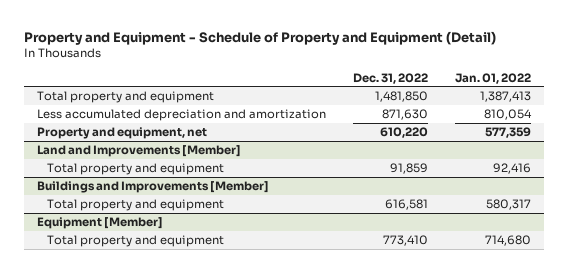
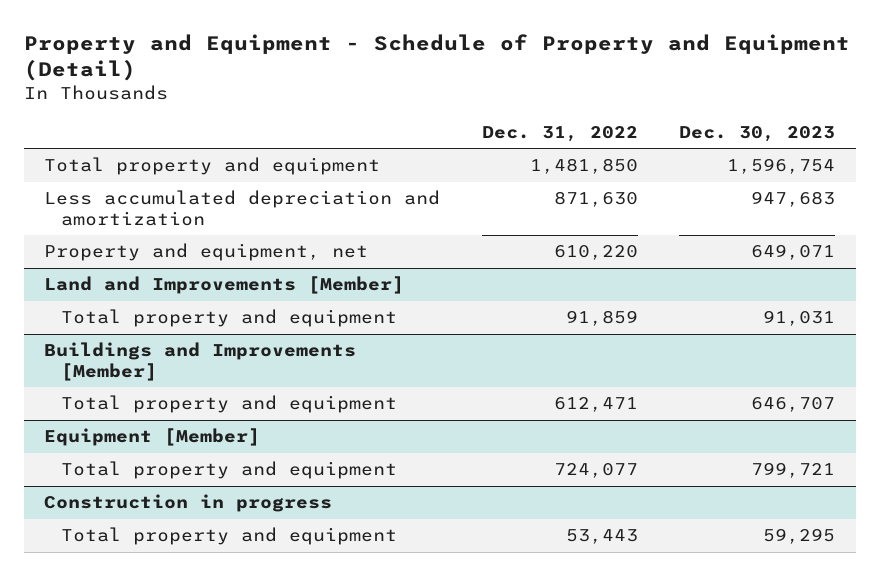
- | Dec. 31, 2022 | Jan. 01, 2022
+ | Dec. 31, 2022 | Dec. 30, 2023
@ Buildings and Improvements [Member]
- Total property and equipment | 616,581 | 580,317
+ Total property and equipment | 612,471 | 646,707
@ Equipment [Member]
- Total property and equipment | 773,410 | 714,680
+ Total property and equipment | 724,077 | 799,721
+ Construction in progress
+ Total property and equipment | 53,443 | 59,295

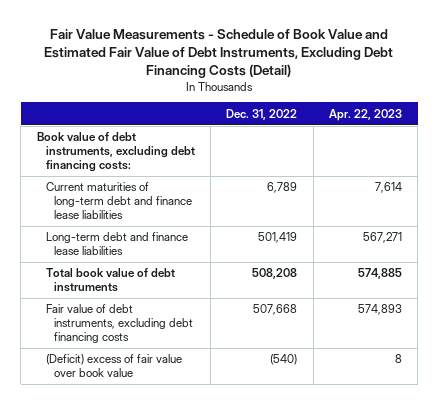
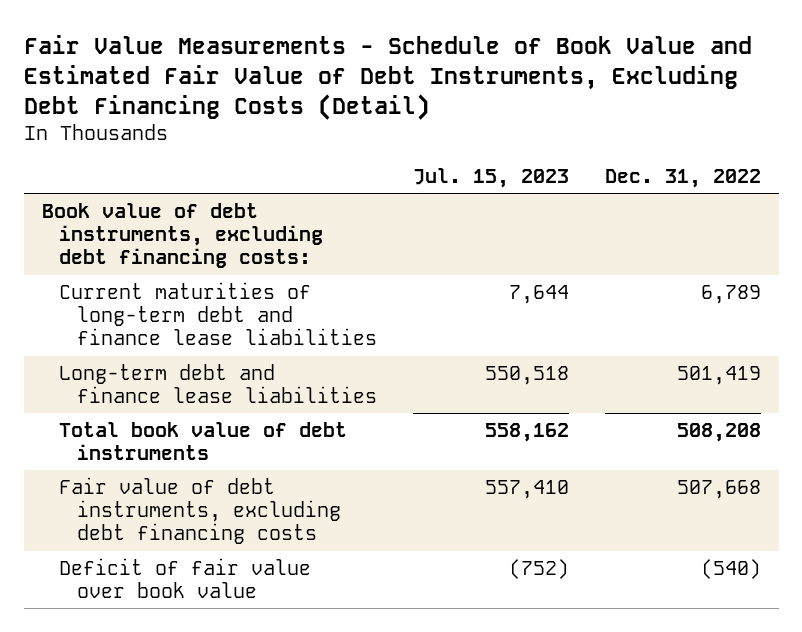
- | Dec. 31, 2022 | Apr. 22, 2023
+ | Jul. 15, 2023 | Dec. 31, 2022
- (Deficit) excess of fair value over book value | (540) | 8
+ Deficit of fair value over book value | (752) | (540)

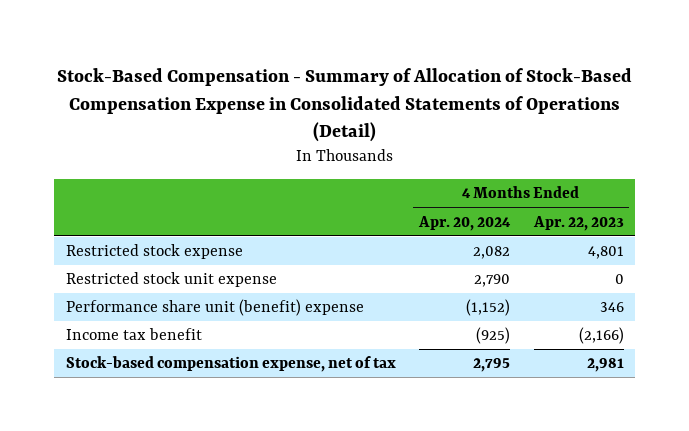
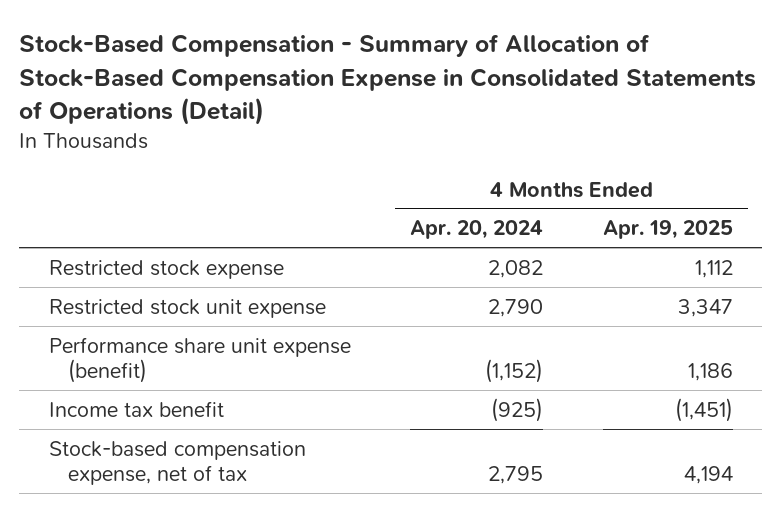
- | 4 Months Ended Apr. 20, 2024 | 4 Months Ended Apr. 22, 2023
+ | 4 Months Ended Apr. 20, 2024 | 4 Months Ended Apr. 19, 2025
- Performance share unit (benefit) expense | (1,152) | 346
+ Performance share unit expense (benefit) | (1,152) | 1,186

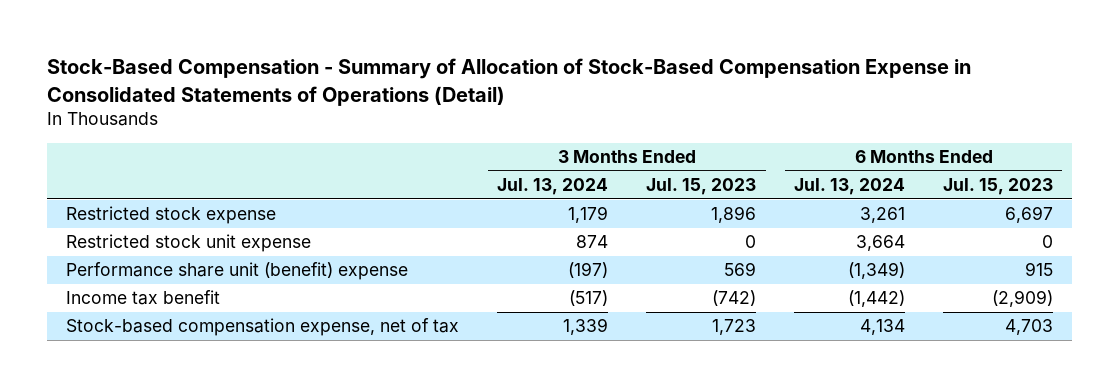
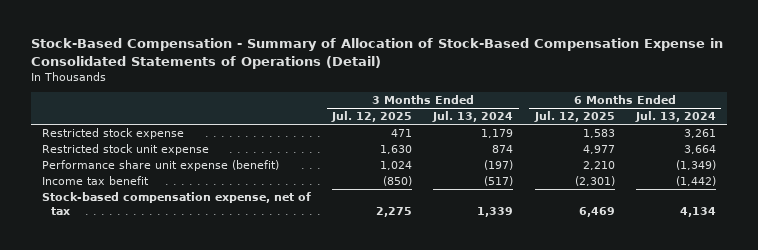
- | 3 Months Ended Jul. 13, 2024 | 3 Months Ended Jul. 15, 2023 | 6 Months Ended Jul. 13, 2024 | 6 Months Ended Jul. 15, 2023
+ | 3 Months Ended Jul. 12, 2025 | 3 Months Ended Jul. 13, 2024 | 6 Months Ended Jul. 12, 2025 | 6 Months Ended Jul. 13, 2024
- Performance share unit (benefit) expense | (197) | 569 | (1,349) | 915
+ Performance share unit expense (benefit) | 1,024 | (197) | 2,210 | (1,349)

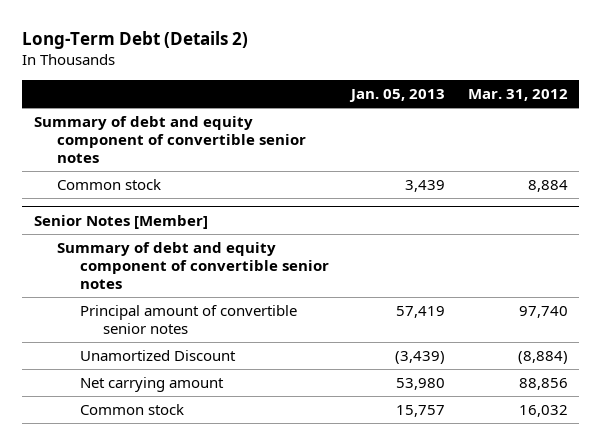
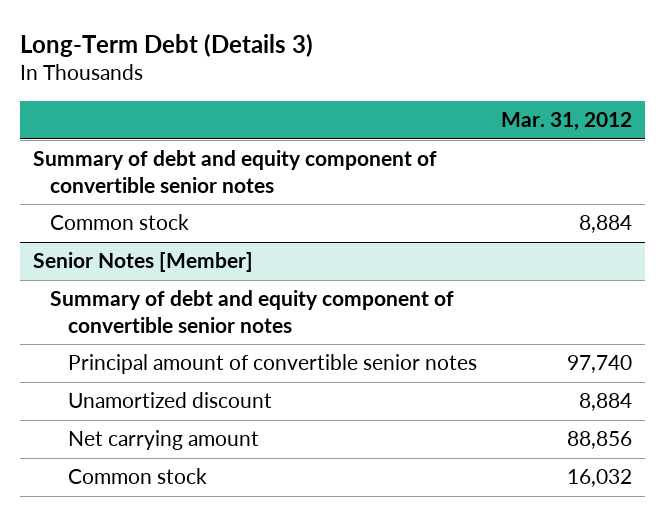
- Long-Term Debt (Details 2)
+ Long-Term Debt (Details 3)
- | Jan. 05, 2013 | Mar. 31, 2012
+ | Mar. 31, 2012
@ Senior Notes [Member]
- Unamortized Discount | (3,439) | (8,884)
+ Unamortized discount | 8,884

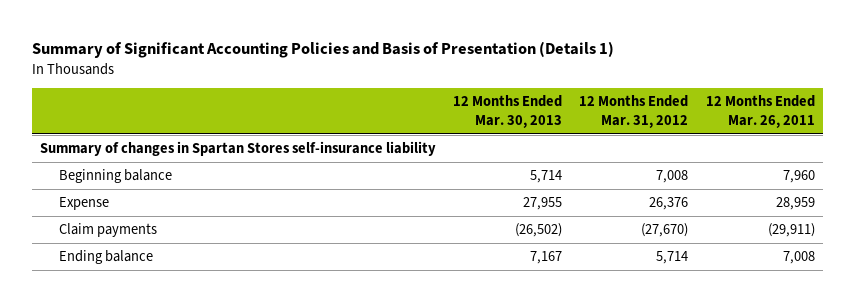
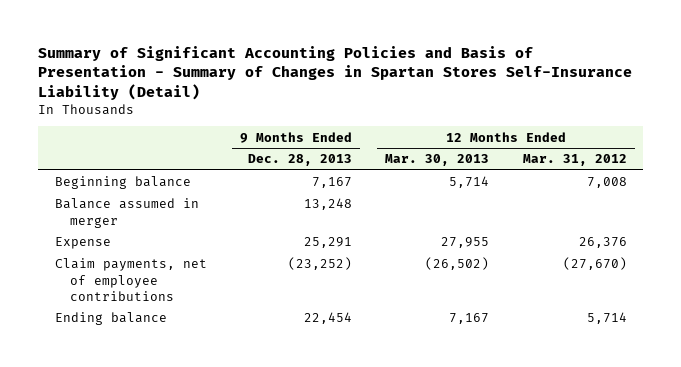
- Summary of Significant Accounting Policies and Basis of Presentation (Details 1)
+ Summary of Significant Accounting Policies and Basis of Presentation - Summary of Changes in Spartan Stores Self-Insurance Liability (Detail)
- | 12 Months Ended Mar. 30, 2013 | 12 Months Ended Mar. 31, 2012 | 12 Months Ended Mar. 26, 2011
+ | 9 Months Ended Dec. 28, 2013 | 12 Months Ended Mar. 30, 2013 | 12 Months Ended Mar. 31, 2012
- Summary of changes in Spartan Stores self-insurance liability
+ Balance assumed in merger | 13,248 | |
- Claim payments | (26,502) | (27,670) | (29,911)
+ Claim payments, net of employee contributions | (23,252) | (26,502) | (27,670)

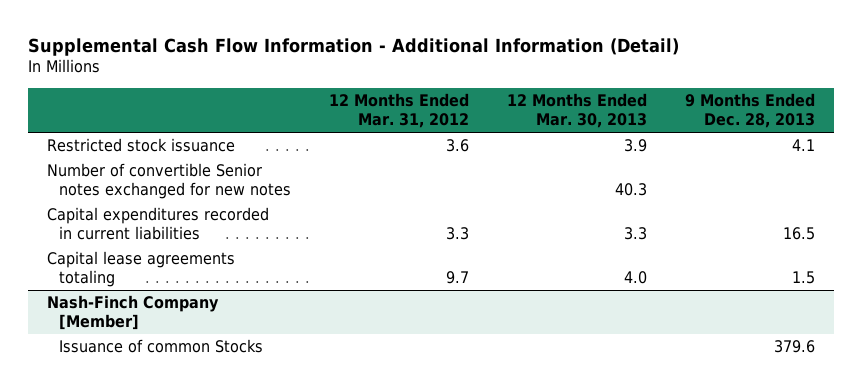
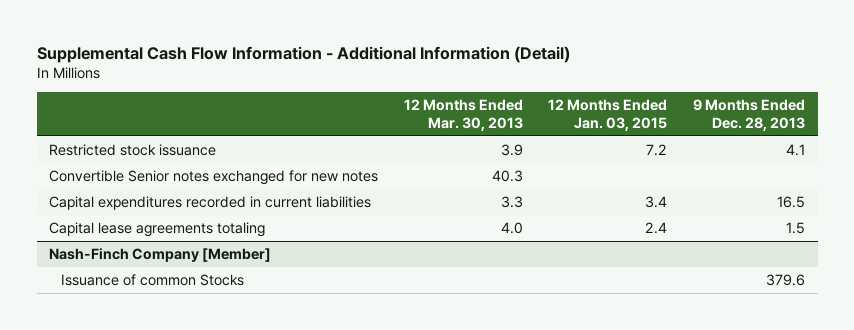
- | 12 Months Ended Mar. 31, 2012 | 12 Months Ended Mar. 30, 2013 | 9 Months Ended Dec. 28, 2013
+ | 12 Months Ended Mar. 30, 2013 | 12 Months Ended Jan. 03, 2015 | 9 Months Ended Dec. 28, 2013
- Number of convertible Senior notes exchanged for new notes | | 40.3 |
+ Convertible Senior notes exchanged for new notes | 40.3 | |

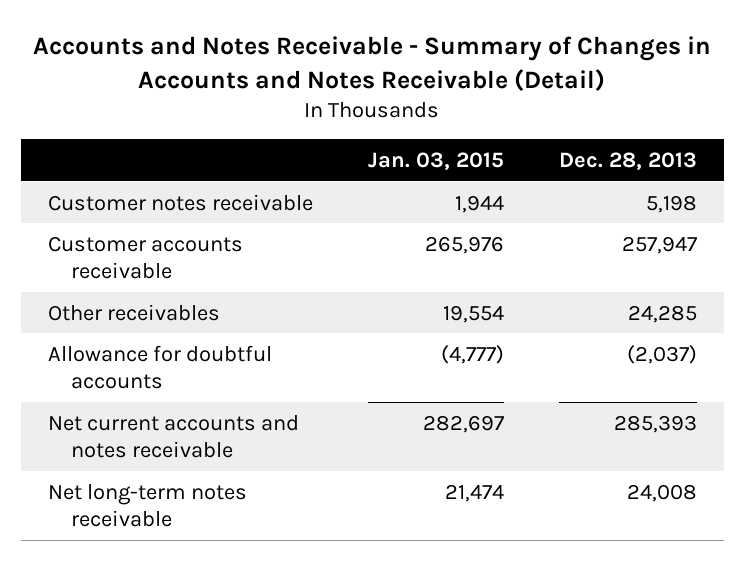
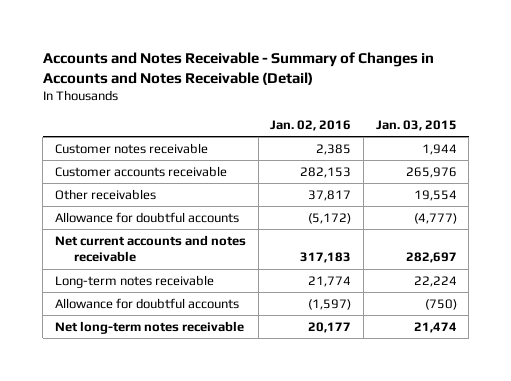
- | Jan. 03, 2015 | Dec. 28, 2013
+ | Jan. 02, 2016 | Jan. 03, 2015
+ Long-term notes receivable | 21,774 | 22,224
+ Allowance for doubtful accounts | (1,597) | (750)

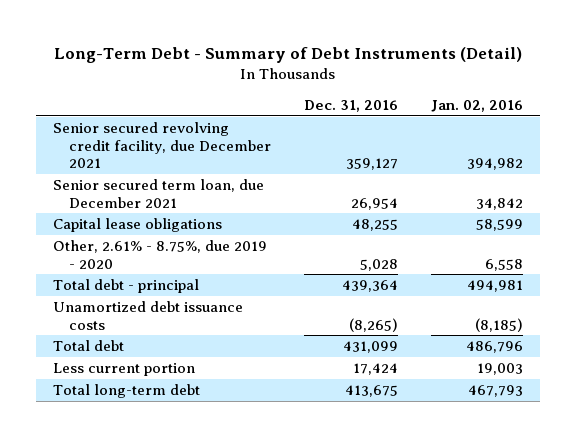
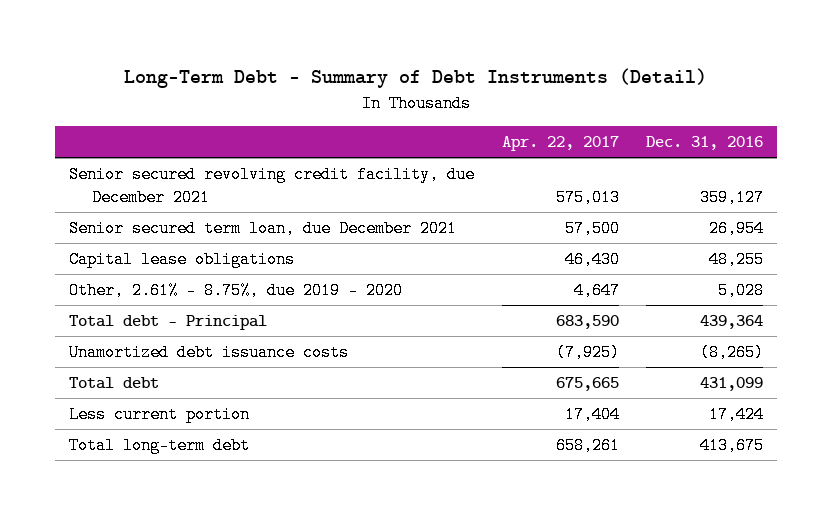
- | Dec. 31, 2016 | Jan. 02, 2016
+ | Apr. 22, 2017 | Dec. 31, 2016
- Total debt - principal | 439,364 | 494,981
+ Total debt - Principal | 683,590 | 439,364

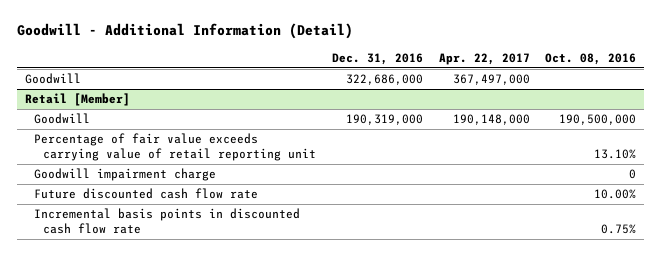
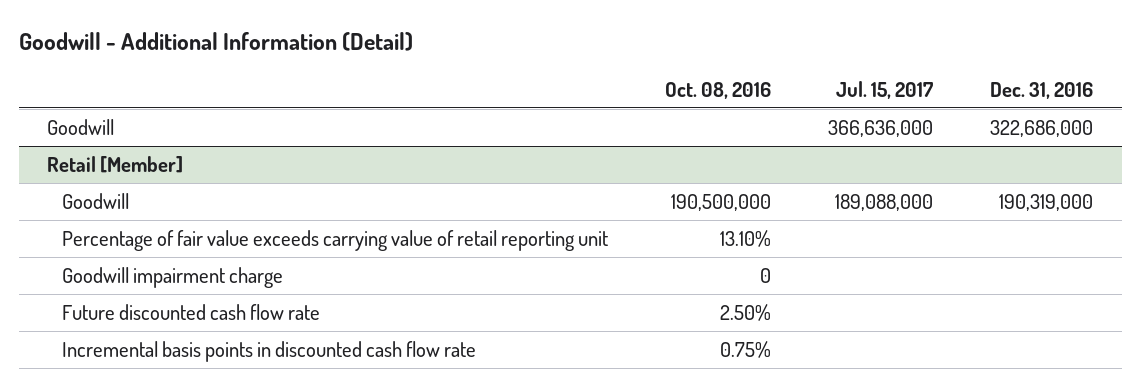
- | Dec. 31, 2016 | Apr. 22, 2017 | Oct. 08, 2016
+ | Oct. 08, 2016 | Jul. 15, 2017 | Dec. 31, 2016
@ Retail [Member]
- Future discounted cash flow rate | | | 10.00%
+ Future discounted cash flow rate | 2.50% | |

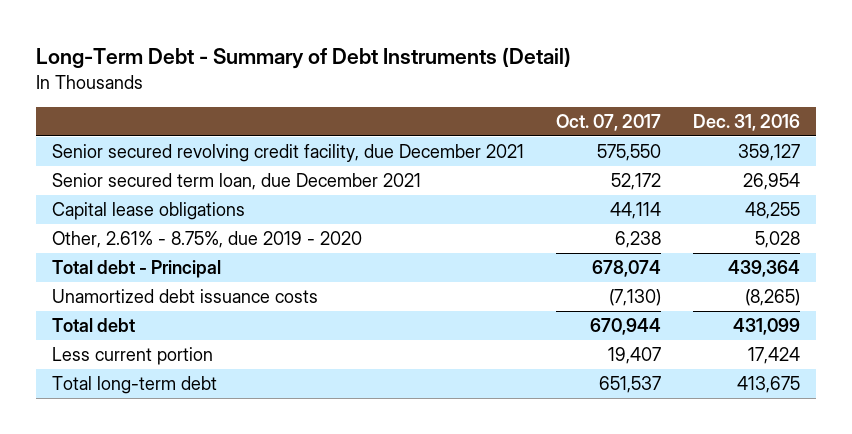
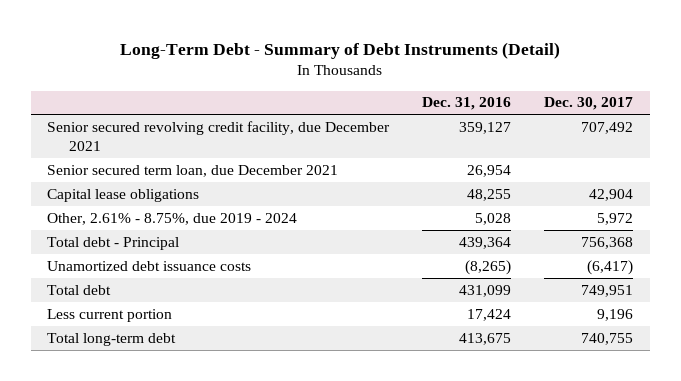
- | Oct. 07, 2017 | Dec. 31, 2016
+ | Dec. 31, 2016 | Dec. 30, 2017
- Other, 2.61% - 8.75%, due 2019 - 2020 | 6,238 | 5,028
+ Other, 2.61% - 8.75%, due 2019 - 2024 | 5,028 | 5,972

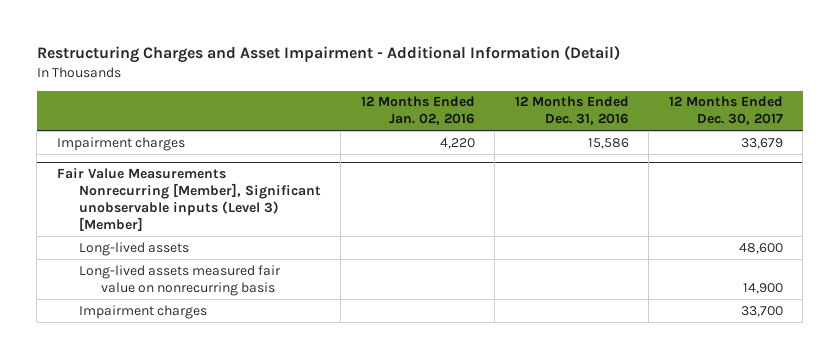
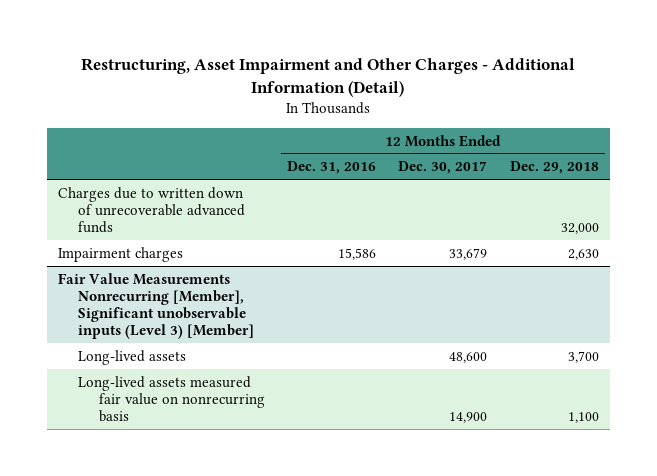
- Restructuring Charges and Asset Impairment - Additional Information (Detail)
+ Restructuring, Asset Impairment and Other Charges - Additional Information (Detail)
- | 12 Months Ended Jan. 02, 2016 | 12 Months Ended Dec. 31, 2016 | 12 Months Ended Dec. 30, 2017
+ | 12 Months Ended Dec. 31, 2016 | 12 Months Ended Dec. 30, 2017 | 12 Months Ended Dec. 29, 2018
+ Charges due to written down of unrecoverable advanced funds | | | 32,000
@ Fair Value Measurements Nonrecurring [Member], Significant unobservable inputs (Level 3) [Member]
- Impairment charges | | | 33,700

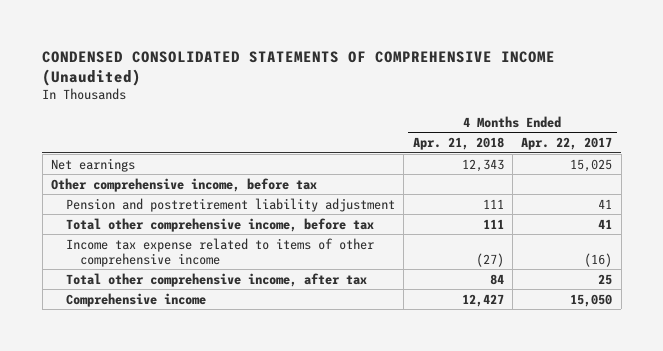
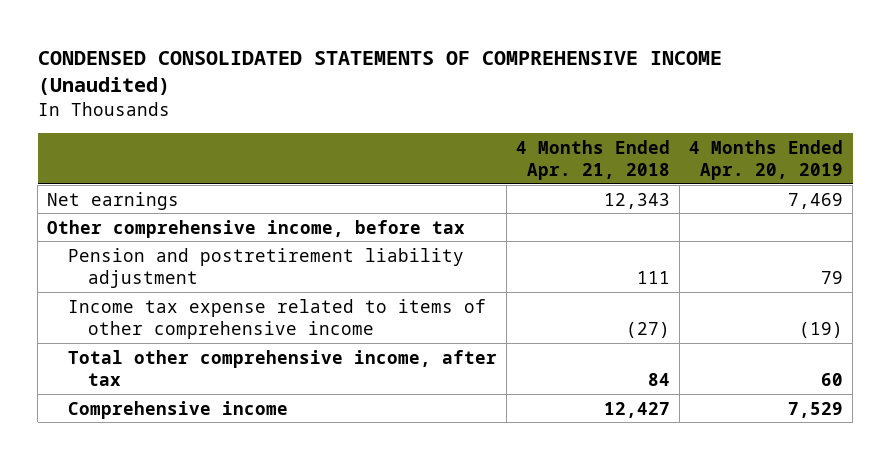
- | 4 Months Ended Apr. 21, 2018 | 4 Months Ended Apr. 22, 2017
+ | 4 Months Ended Apr. 21, 2018 | 4 Months Ended Apr. 20, 2019
- Total other comprehensive income, before tax | 111 | 41

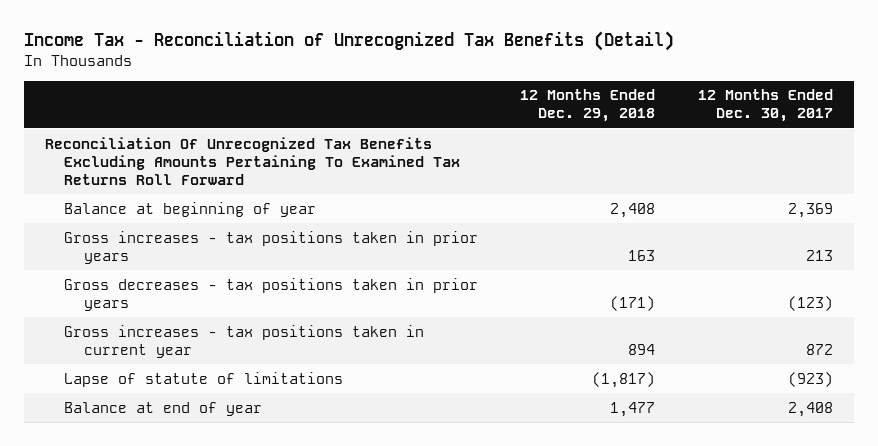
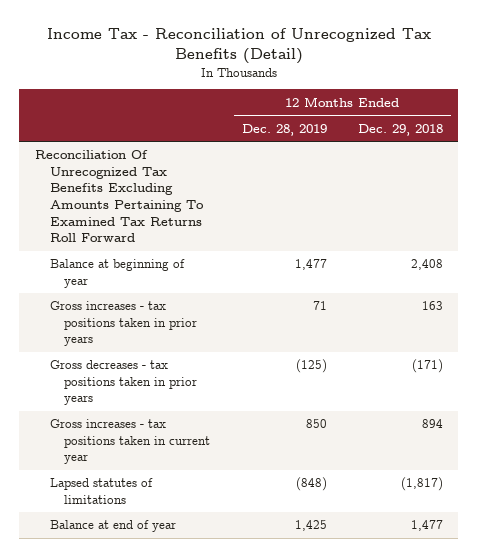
- | 12 Months Ended Dec. 29, 2018 | 12 Months Ended Dec. 30, 2017
+ | 12 Months Ended Dec. 28, 2019 | 12 Months Ended Dec. 29, 2018
- Lapse of statute of limitations | (1,817) | (923)
+ Lapsed statutes of limitations | (848) | (1,817)

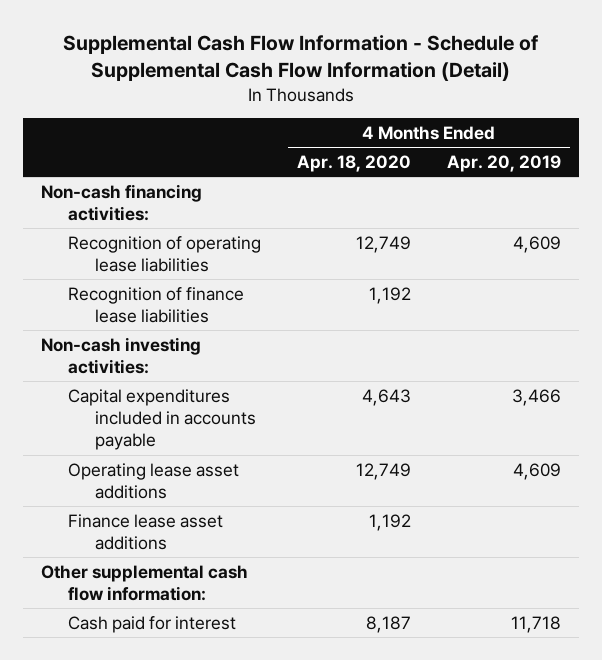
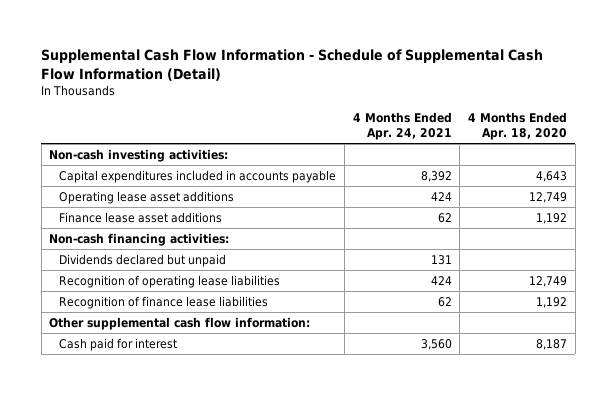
- | 4 Months Ended Apr. 18, 2020 | 4 Months Ended Apr. 20, 2019
+ | 4 Months Ended Apr. 24, 2021 | 4 Months Ended Apr. 18, 2020
moved down: Non-cash financing activities:
+ Dividends declared but unpaid | 131 |
moved down: Recognition of operating lease liabilities | 424 | 12,749
moved down: Recognition of finance lease liabilities | 62 | 1,192

